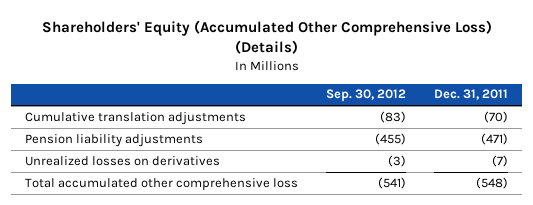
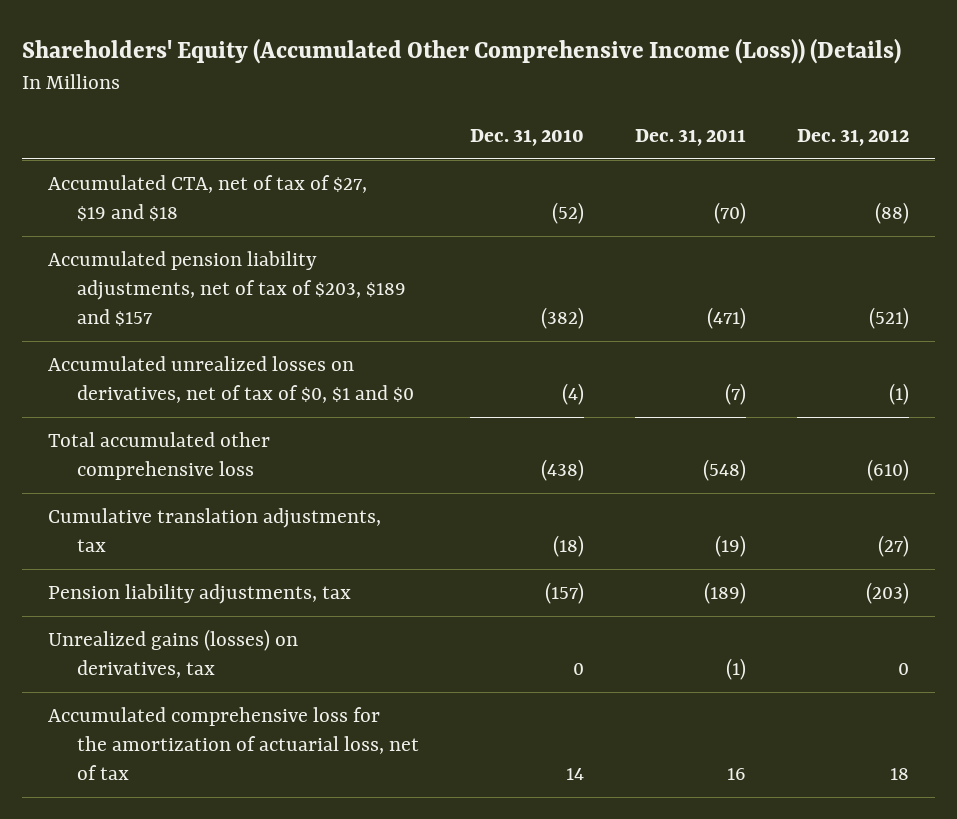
- Shareholders' Equity (Accumulated Other Comprehensive Loss) (Details)
+ Shareholders' Equity (Accumulated Other Comprehensive Income (Loss)) (Details)
- | Sep. 30, 2012 | Dec. 31, 2011
+ | Dec. 31, 2010 | Dec. 31, 2011 | Dec. 31, 2012
- Cumulative translation adjustments | (83) | (70)
- Pension liability adjustments | (455) | (471)
- Unrealized losses on derivatives | (3) | (7)
+ Accumulated CTA, net of tax of $27, $19 and $18 | (52) | (70) | (88)
+ Accumulated pension liability adjustments, net of tax of $203, $189 and $157 | (382) | (471) | (521)
+ Accumulated unrealized losses on derivatives, net of tax of $0, $1 and $0 | (4) | (7) | (1)
+ Cumulative translation adjustments, tax | (18) | (19) | (27)
+ Pension liability adjustments, tax | (157) | (189) | (203)
+ Unrealized gains (losses) on derivatives, tax | 0 | (1) | 0
+ Accumulated comprehensive loss for the amortization of actuarial loss, net of tax | 14 | 16 | 18

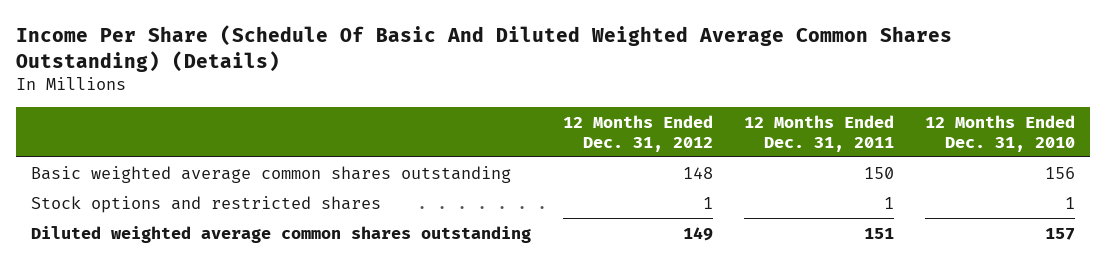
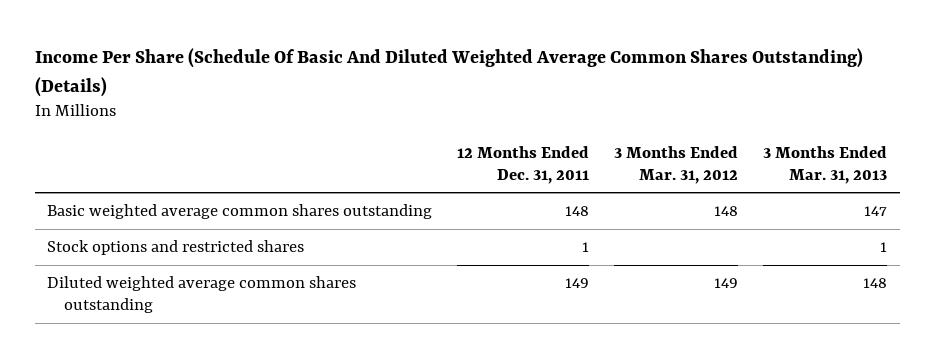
- | 12 Months Ended Dec. 31, 2012 | 12 Months Ended Dec. 31, 2011 | 12 Months Ended Dec. 31, 2010
+ | 12 Months Ended Dec. 31, 2011 | 3 Months Ended Mar. 31, 2012 | 3 Months Ended Mar. 31, 2013
- Basic weighted average common shares outstanding | 148 | 150 | 156
+ Basic weighted average common shares outstanding | 148 | 148 | 147
- Diluted weighted average common shares outstanding | 149 | 151 | 157
+ Diluted weighted average common shares outstanding | 149 | 149 | 148

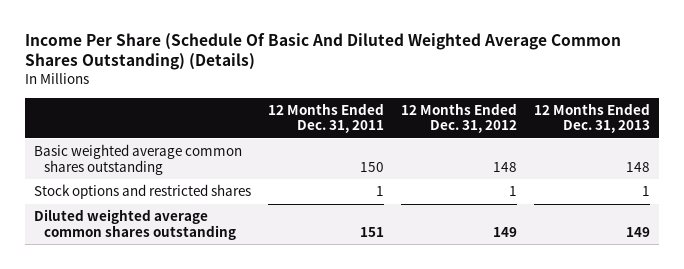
- | 12 Months Ended Dec. 31, 2011 | 3 Months Ended Mar. 31, 2012 | 3 Months Ended Mar. 31, 2013
+ | 12 Months Ended Dec. 31, 2011 | 12 Months Ended Dec. 31, 2012 | 12 Months Ended Dec. 31, 2013
- Basic weighted average common shares outstanding | 148 | 148 | 147
+ Basic weighted average common shares outstanding | 150 | 148 | 148
- Diluted weighted average common shares outstanding | 149 | 149 | 148
+ Diluted weighted average common shares outstanding | 151 | 149 | 149

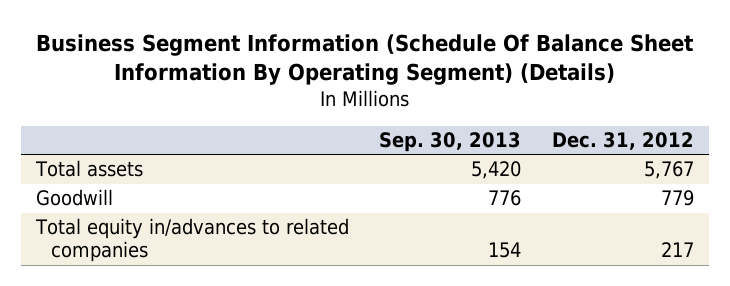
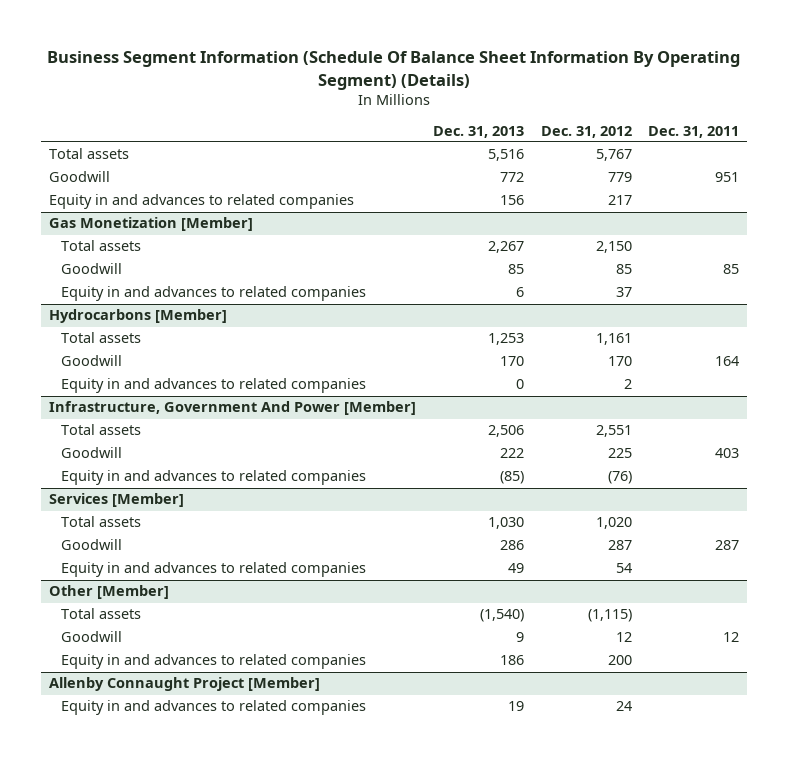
- | Sep. 30, 2013 | Dec. 31, 2012
+ | Dec. 31, 2013 | Dec. 31, 2012 | Dec. 31, 2011
- Total equity in/advances to related companies | 154 | 217
+ Equity in and advances to related companies | 156 | 217 |
+ Gas Monetization [Member]
+ Total assets | 2,267 | 2,150 |
+ Goodwill | 85 | 85 | 85
+ Equity in and advances to related companies | 6 | 37 |
+ Hydrocarbons [Member]
+ Total assets | 1,253 | 1,161 |
+ Goodwill | 170 | 170 | 164
+ Equity in and advances to related companies | 0 | 2 |
+ Infrastructure, Government And Power [Member]
+ Total assets | 2,506 | 2,551 |
+ Goodwill | 222 | 225 | 403
+ Equity in and advances to related companies | (85) | (76) |
+ Services [Member]
+ Total assets | 1,030 | 1,020 |
+ Goodwill | 286 | 287 | 287
+ Equity in and advances to related companies | 49 | 54 |
+ Other [Member]
+ Total assets | (1,540) | (1,115) |
+ Goodwill | 9 | 12 | 12
+ Equity in and advances to related companies | 186 | 200 |
+ Allenby Connaught Project [Member]
+ Equity in and advances to related companies | 19 | 24 |

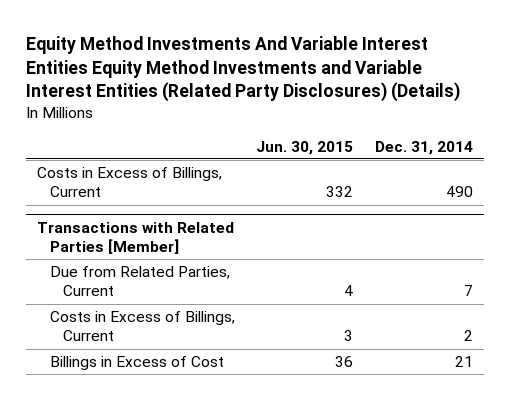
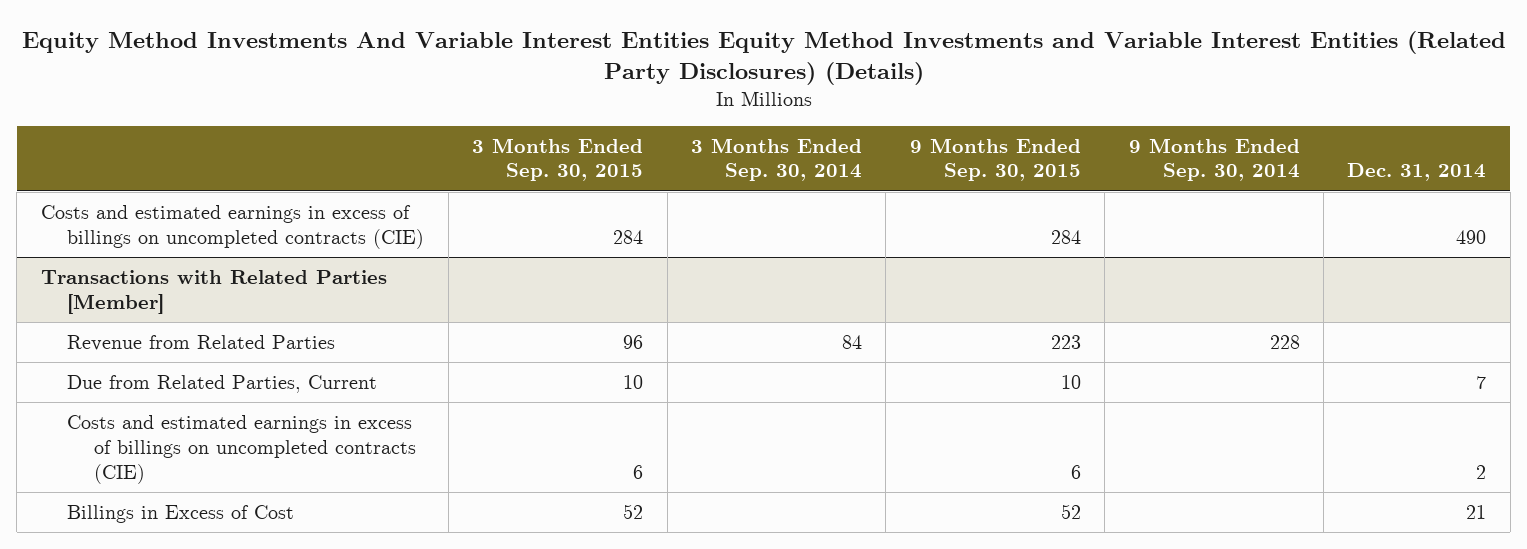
- | Jun. 30, 2015 | Dec. 31, 2014
+ | 3 Months Ended Sep. 30, 2015 | 3 Months Ended Sep. 30, 2014 | 9 Months Ended Sep. 30, 2015 | 9 Months Ended Sep. 30, 2014 | Dec. 31, 2014
- Costs in Excess of Billings, Current | 332 | 490
+ Costs and estimated earnings in excess of billings on uncompleted contracts (CIE) | 284 | | 284 | | 490
@ Transactions with Related Parties [Member]
+ Revenue from Related Parties | 96 | 84 | 223 | 228 |
- Costs in Excess of Billings, Current | 3 | 2
+ Costs and estimated earnings in excess of billings on uncompleted contracts (CIE) | 6 | | 6 | | 2

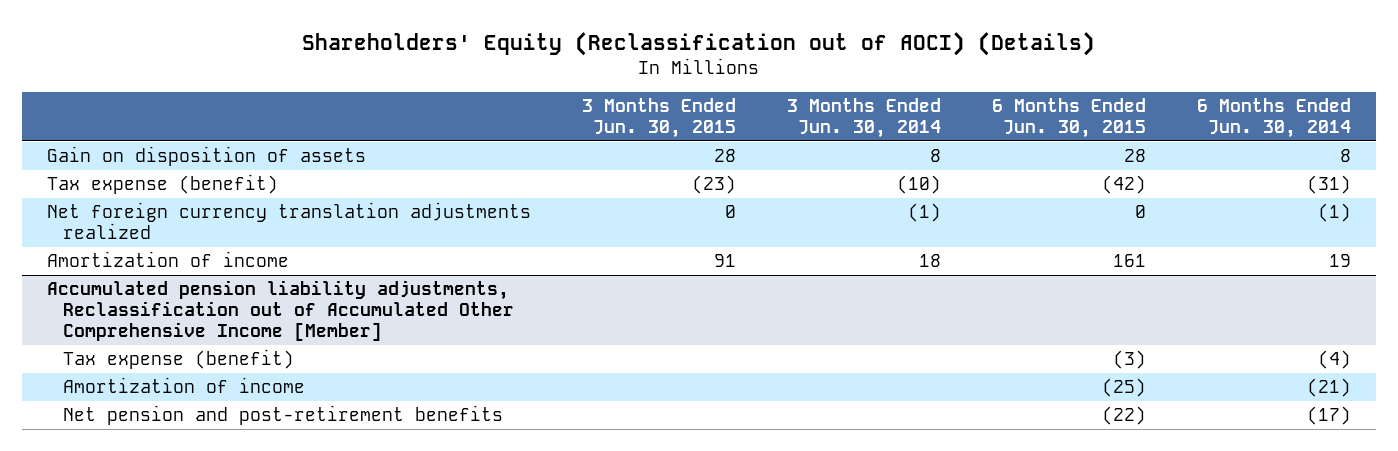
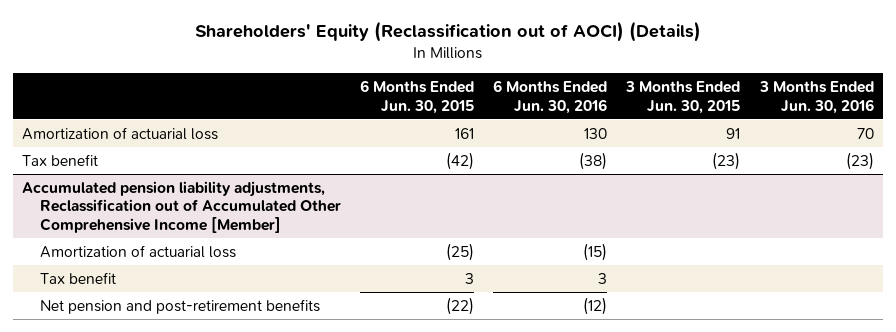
- | 3 Months Ended Jun. 30, 2015 | 3 Months Ended Jun. 30, 2014 | 6 Months Ended Jun. 30, 2015 | 6 Months Ended Jun. 30, 2014
+ | 6 Months Ended Jun. 30, 2015 | 6 Months Ended Jun. 30, 2016 | 3 Months Ended Jun. 30, 2015 | 3 Months Ended Jun. 30, 2016
- Gain on disposition of assets | 28 | 8 | 28 | 8
- Tax expense (benefit) | (23) | (10) | (42) | (31)
- Net foreign currency translation adjustments realized | 0 | (1) | 0 | (1)
- Amortization of income | 91 | 18 | 161 | 19
+ Amortization of actuarial loss | 161 | 130 | 91 | 70
+ Tax benefit | (42) | (38) | (23) | (23)
@ Accumulated pension liability adjustments, Reclassification out of Accumulated Other Comprehensive Income [Member]
- Tax expense (benefit) | | | (3) | (4)
- Amortization of income | | | (25) | (21)
+ Amortization of actuarial loss | (25) | (15) | |
+ Tax benefit | 3 | 3 | |

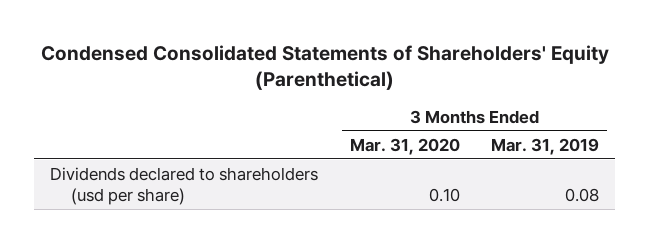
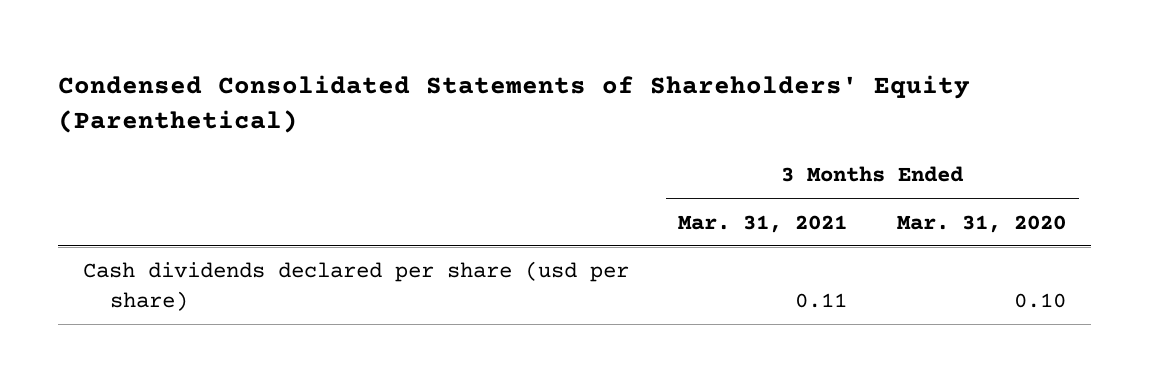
- | 3 Months Ended Mar. 31, 2020 | 3 Months Ended Mar. 31, 2019
+ | 3 Months Ended Mar. 31, 2021 | 3 Months Ended Mar. 31, 2020
- Dividends declared to shareholders (usd per share) | 0.10 | 0.08
+ Cash dividends declared per share (usd per share) | 0.11 | 0.10

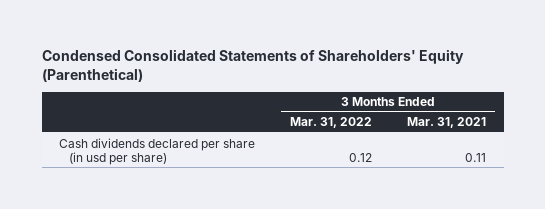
- | 3 Months Ended Mar. 31, 2021 | 3 Months Ended Mar. 31, 2020
+ | 3 Months Ended Mar. 31, 2022 | 3 Months Ended Mar. 31, 2021
- Cash dividends declared per share (usd per share) | 0.11 | 0.10
+ Cash dividends declared per share (in usd per share) | 0.12 | 0.11

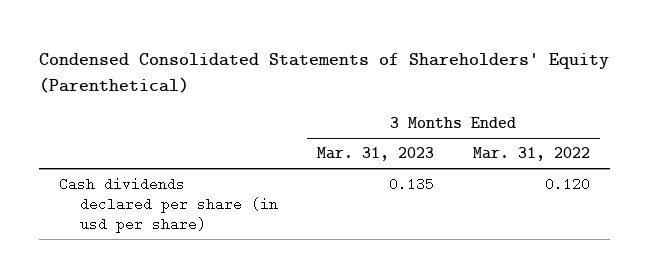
- | 3 Months Ended Mar. 31, 2022 | 3 Months Ended Mar. 31, 2021
+ | 3 Months Ended Mar. 31, 2023 | 3 Months Ended Mar. 31, 2022
- Cash dividends declared per share (in usd per share) | 0.12 | 0.11
+ Cash dividends declared per share (in usd per share) | 0.135 | 0.120

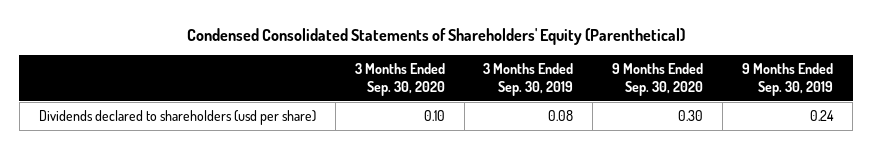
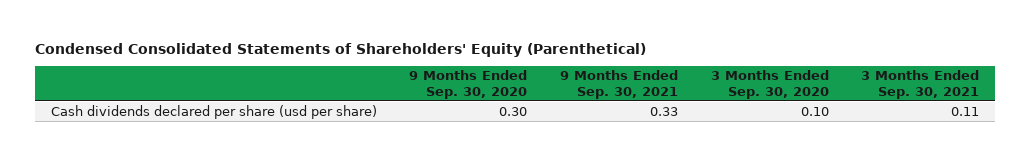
- | 3 Months Ended Sep. 30, 2020 | 3 Months Ended Sep. 30, 2019 | 9 Months Ended Sep. 30, 2020 | 9 Months Ended Sep. 30, 2019
+ | 9 Months Ended Sep. 30, 2020 | 9 Months Ended Sep. 30, 2021 | 3 Months Ended Sep. 30, 2020 | 3 Months Ended Sep. 30, 2021
- Dividends declared to shareholders (usd per share) | 0.10 | 0.08 | 0.30 | 0.24
+ Cash dividends declared per share (usd per share) | 0.30 | 0.33 | 0.10 | 0.11

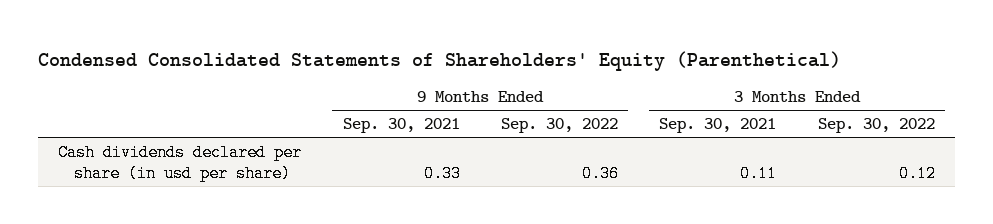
- | 9 Months Ended Sep. 30, 2020 | 9 Months Ended Sep. 30, 2021 | 3 Months Ended Sep. 30, 2020 | 3 Months Ended Sep. 30, 2021
+ | 9 Months Ended Sep. 30, 2021 | 9 Months Ended Sep. 30, 2022 | 3 Months Ended Sep. 30, 2021 | 3 Months Ended Sep. 30, 2022
- Cash dividends declared per share (usd per share) | 0.30 | 0.33 | 0.10 | 0.11
+ Cash dividends declared per share (in usd per share) | 0.33 | 0.36 | 0.11 | 0.12

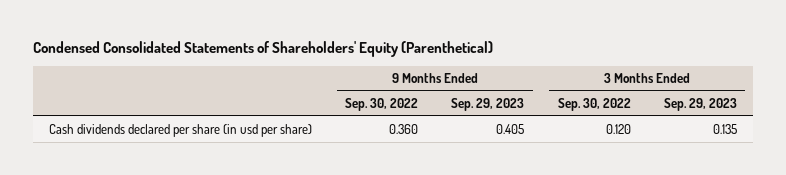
- | 9 Months Ended Sep. 30, 2021 | 9 Months Ended Sep. 30, 2022 | 3 Months Ended Sep. 30, 2021 | 3 Months Ended Sep. 30, 2022
+ | 9 Months Ended Sep. 30, 2022 | 9 Months Ended Sep. 29, 2023 | 3 Months Ended Sep. 30, 2022 | 3 Months Ended Sep. 29, 2023
- Cash dividends declared per share (in usd per share) | 0.33 | 0.36 | 0.11 | 0.12
+ Cash dividends declared per share (in usd per share) | 0.360 | 0.405 | 0.120 | 0.135

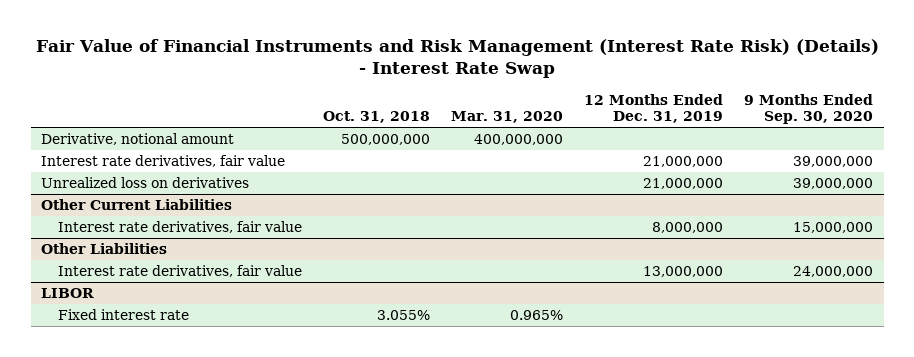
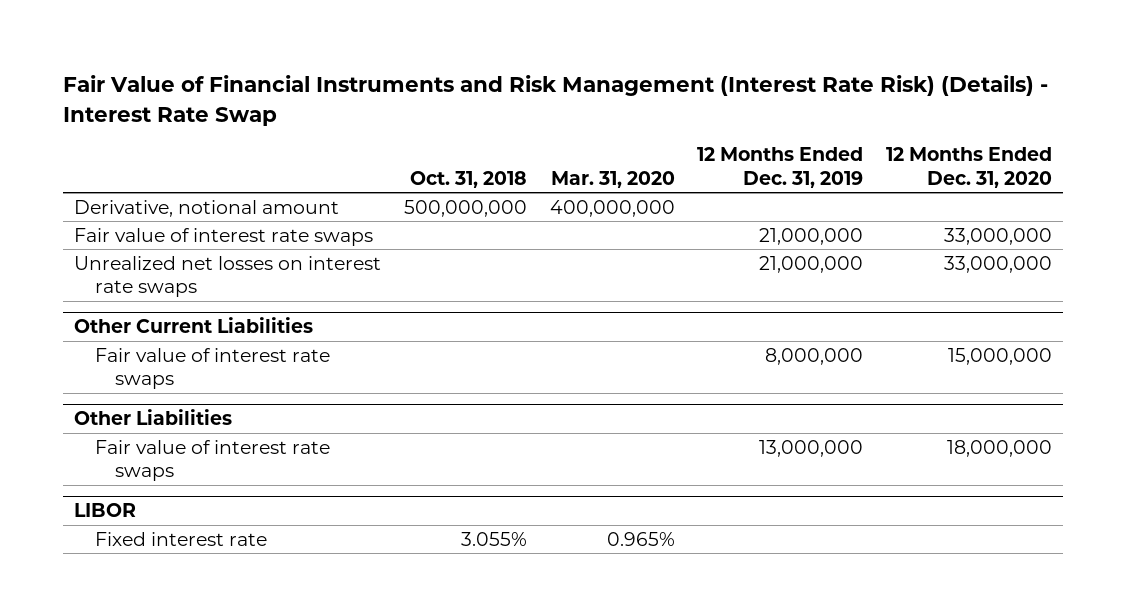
- | Oct. 31, 2018 | Mar. 31, 2020 | 12 Months Ended Dec. 31, 2019 | 9 Months Ended Sep. 30, 2020
+ | Oct. 31, 2018 | Mar. 31, 2020 | 12 Months Ended Dec. 31, 2019 | 12 Months Ended Dec. 31, 2020
- Interest rate derivatives, fair value | | | 21,000,000 | 39,000,000
- Unrealized loss on derivatives | | | 21,000,000 | 39,000,000
+ Fair value of interest rate swaps | | | 21,000,000 | 33,000,000
+ Unrealized net losses on interest rate swaps | | | 21,000,000 | 33,000,000
@ Other Current Liabilities
- Interest rate derivatives, fair value | | | 8,000,000 | 15,000,000
+ Fair value of interest rate swaps | | | 8,000,000 | 15,000,000
@ Other Liabilities
- Interest rate derivatives, fair value | | | 13,000,000 | 24,000,000
+ Fair value of interest rate swaps | | | 13,000,000 | 18,000,000

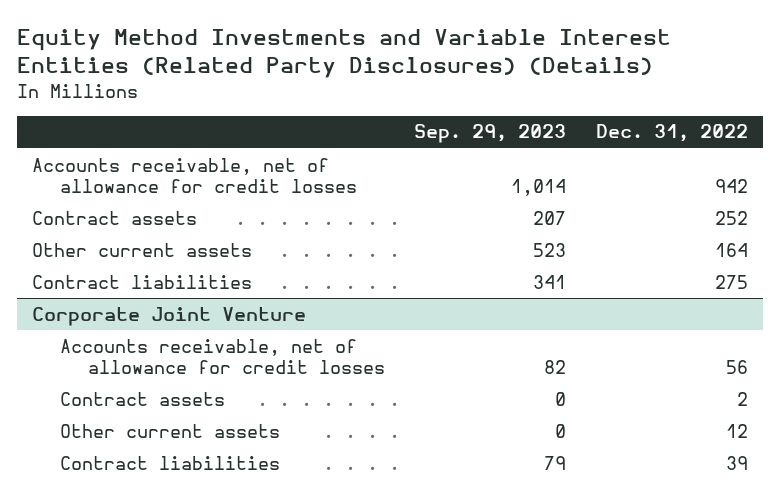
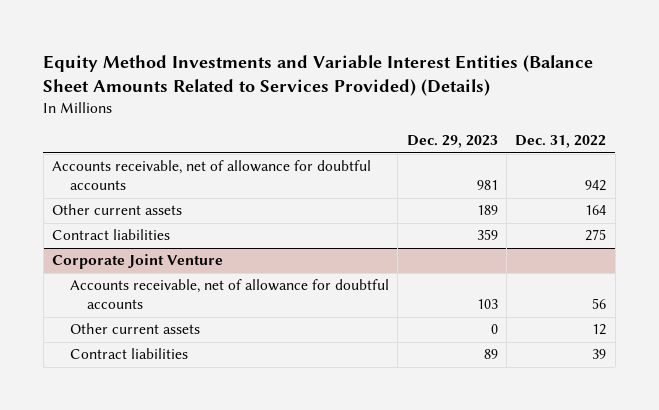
- Equity Method Investments and Variable Interest Entities (Related Party Disclosures) (Details)
+ Equity Method Investments and Variable Interest Entities (Balance Sheet Amounts Related to Services Provided) (Details)
- | Sep. 29, 2023 | Dec. 31, 2022
+ | Dec. 29, 2023 | Dec. 31, 2022
- Accounts receivable, net of allowance for credit losses | 1,014 | 942
- Contract assets | 207 | 252
+ Accounts receivable, net of allowance for doubtful accounts | 981 | 942
@ Corporate Joint Venture
- Accounts receivable, net of allowance for credit losses | 82 | 56
- Contract assets | 0 | 2
+ Accounts receivable, net of allowance for doubtful accounts | 103 | 56

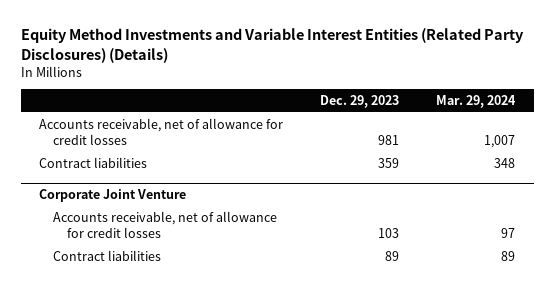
- Equity Method Investments and Variable Interest Entities (Balance Sheet Amounts Related to Services Provided) (Details)
+ Equity Method Investments and Variable Interest Entities (Related Party Disclosures) (Details)
- | Dec. 29, 2023 | Dec. 31, 2022
+ | Dec. 29, 2023 | Mar. 29, 2024
- Accounts receivable, net of allowance for doubtful accounts | 981 | 942
- Other current assets | 189 | 164
+ Accounts receivable, net of allowance for credit losses | 981 | 1,007
@ Corporate Joint Venture
- Accounts receivable, net of allowance for doubtful accounts | 103 | 56
- Other current assets | 0 | 12
+ Accounts receivable, net of allowance for credit losses | 103 | 97

